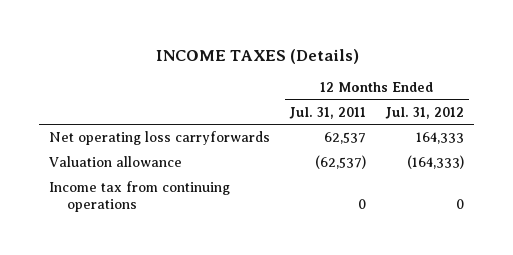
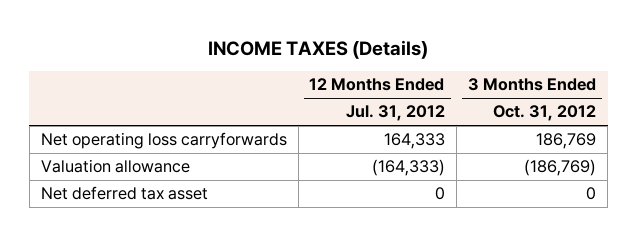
- | 12 Months Ended Jul. 31, 2011 | 12 Months Ended Jul. 31, 2012
+ | 12 Months Ended Jul. 31, 2012 | 3 Months Ended Oct. 31, 2012
- Income tax from continuing operations | 0 | 0
+ Net deferred tax asset | 0 | 0

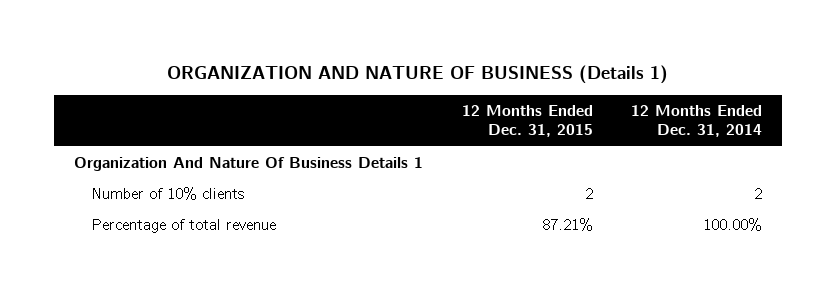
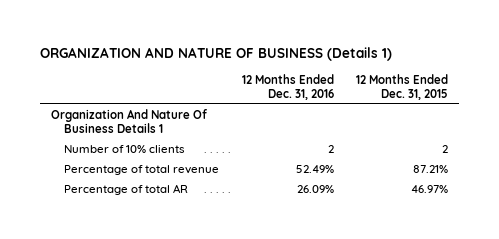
- | 12 Months Ended Dec. 31, 2015 | 12 Months Ended Dec. 31, 2014
+ | 12 Months Ended Dec. 31, 2016 | 12 Months Ended Dec. 31, 2015
+ Percentage of total AR | 26.09% | 46.97%

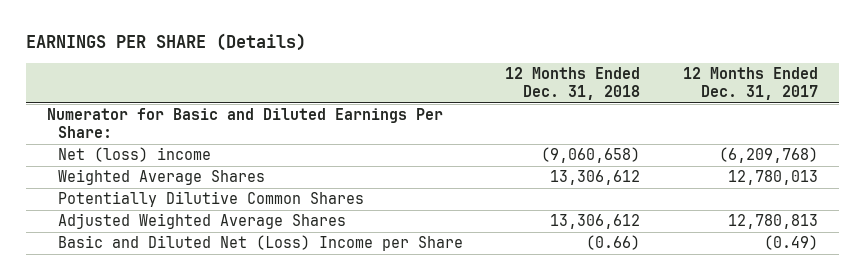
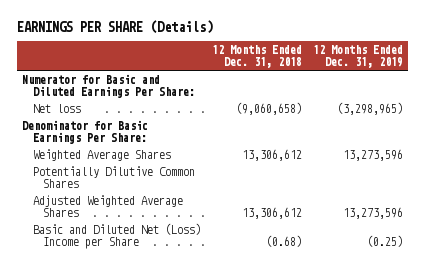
- | 12 Months Ended Dec. 31, 2018 | 12 Months Ended Dec. 31, 2017
+ | 12 Months Ended Dec. 31, 2018 | 12 Months Ended Dec. 31, 2019
- Net (loss) income | (9,060,658) | (6,209,768)
+ Net loss | (9,060,658) | (3,298,965)
+ Denominator for Basic Earnings Per Share:
- Basic and Diluted Net (Loss) Income per Share | (0.66) | (0.49)
+ Basic and Diluted Net (Loss) Income per Share | (0.68) | (0.25)

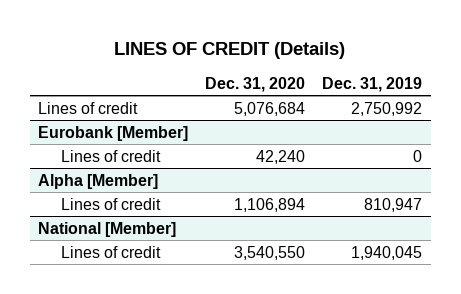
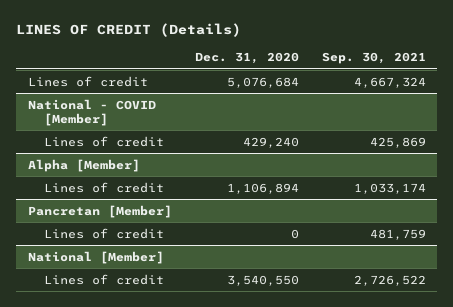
- | Dec. 31, 2020 | Dec. 31, 2019
+ | Dec. 31, 2020 | Sep. 30, 2021
- Eurobank [Member]
- Lines of credit | 42,240 | 0
+ National - COVID [Member]
+ Lines of credit | 429,240 | 425,869
+ Pancretan [Member]
+ Lines of credit | 0 | 481,759

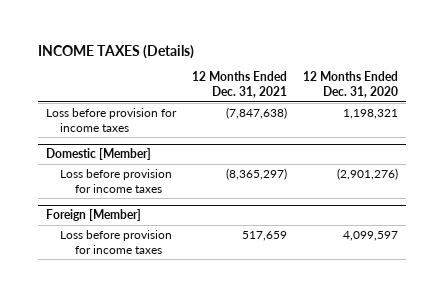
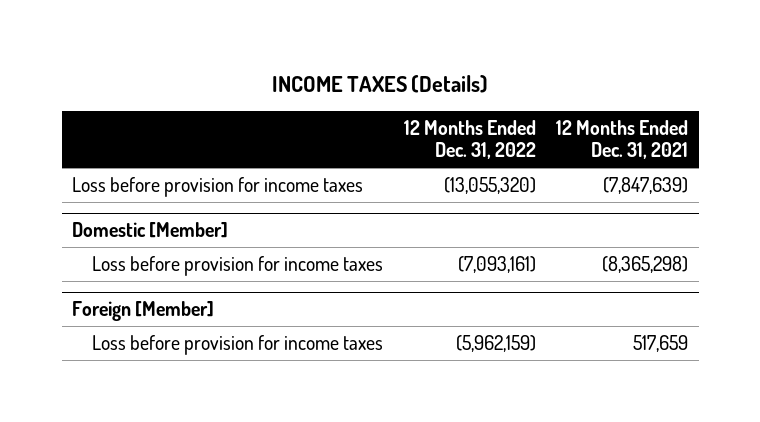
- | 12 Months Ended Dec. 31, 2021 | 12 Months Ended Dec. 31, 2020
+ | 12 Months Ended Dec. 31, 2022 | 12 Months Ended Dec. 31, 2021
- Loss before provision for income taxes | (7,847,638) | 1,198,321
+ Loss before provision for income taxes | (13,055,320) | (7,847,639)
@ Domestic [Member]
- Loss before provision for income taxes | (8,365,297) | (2,901,276)
+ Loss before provision for income taxes | (7,093,161) | (8,365,298)

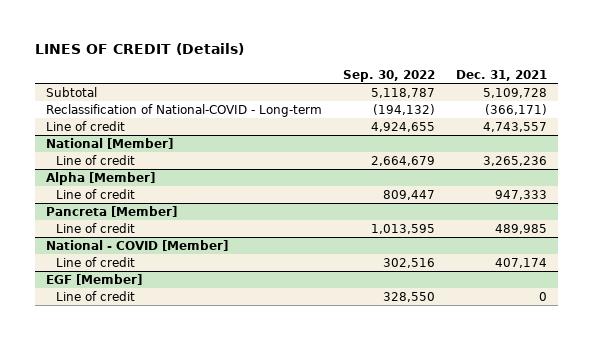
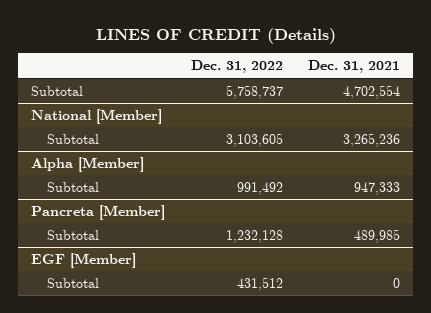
- | Sep. 30, 2022 | Dec. 31, 2021
+ | Dec. 31, 2022 | Dec. 31, 2021
- Subtotal | 5,118,787 | 5,109,728
- Reclassification of National-COVID - Long-term | (194,132) | (366,171)
- Line of credit | 4,924,655 | 4,743,557
+ Subtotal | 5,758,737 | 4,702,554
@ National [Member]
- Line of credit | 2,664,679 | 3,265,236
+ Subtotal | 3,103,605 | 3,265,236
@ Alpha [Member]
- Line of credit | 809,447 | 947,333
+ Subtotal | 991,492 | 947,333
@ Pancreta [Member]
- Line of credit | 1,013,595 | 489,985
- National - COVID [Member]
- Line of credit | 302,516 | 407,174
@ Pancreta [Member]
+ Subtotal | 1,232,128 | 489,985
@ EGF [Member]
- Line of credit | 328,550 | 0
+ Subtotal | 431,512 | 0

